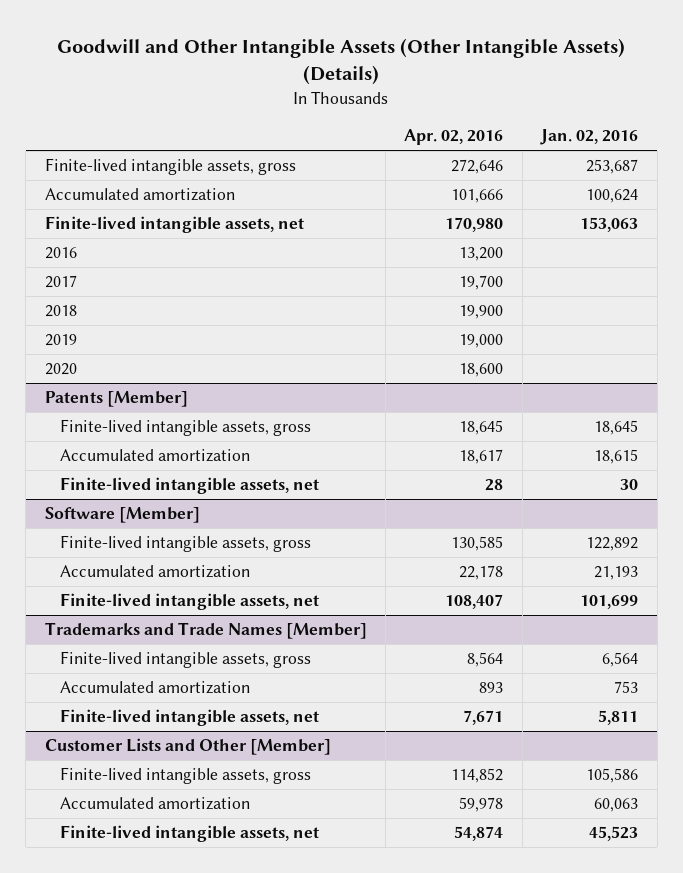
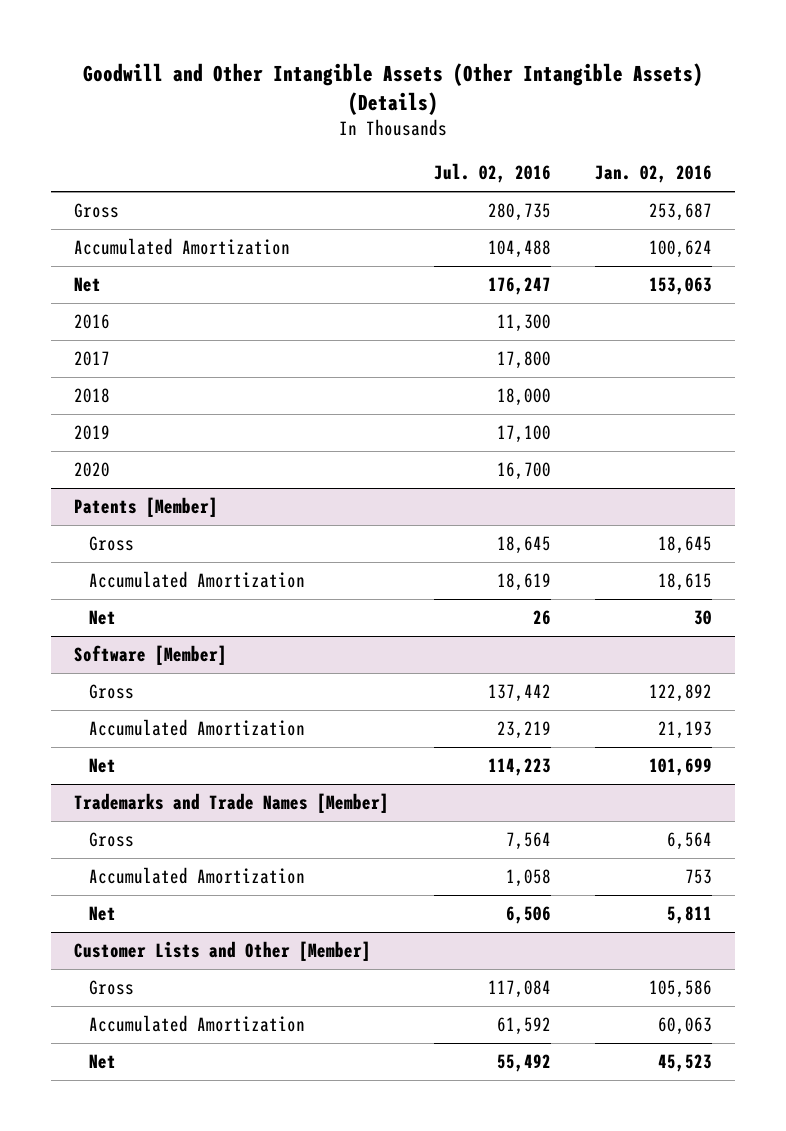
- | Apr. 02, 2016 | Jan. 02, 2016
+ | Jul. 02, 2016 | Jan. 02, 2016
- Finite-lived intangible assets, gross | 272,646 | 253,687
- Accumulated amortization | 101,666 | 100,624
- Finite-lived intangible assets, net | 170,980 | 153,063
+ Gross | 280,735 | 253,687
+ Accumulated Amortization | 104,488 | 100,624
+ Net | 176,247 | 153,063
@ Patents [Member]
- Finite-lived intangible assets, gross | 18,645 | 18,645
- Accumulated amortization | 18,617 | 18,615
- Finite-lived intangible assets, net | 28 | 30
+ Gross | 18,645 | 18,645
+ Accumulated Amortization | 18,619 | 18,615
+ Net | 26 | 30
@ Software [Member]
- Finite-lived intangible assets, gross | 130,585 | 122,892
- Accumulated amortization | 22,178 | 21,193
- Finite-lived intangible assets, net | 108,407 | 101,699
+ Gross | 137,442 | 122,892
+ Accumulated Amortization | 23,219 | 21,193
+ Net | 114,223 | 101,699
@ Trademarks and Trade Names [Member]
- Finite-lived intangible assets, gross | 8,564 | 6,564
- Accumulated amortization | 893 | 753
- Finite-lived intangible assets, net | 7,671 | 5,811
+ Gross | 7,564 | 6,564
+ Accumulated Amortization | 1,058 | 753
+ Net | 6,506 | 5,811
@ Customer Lists and Other [Member]
- Finite-lived intangible assets, gross | 114,852 | 105,586
- Accumulated amortization | 59,978 | 60,063
- Finite-lived intangible assets, net | 54,874 | 45,523
+ Gross | 117,084 | 105,586
+ Accumulated Amortization | 61,592 | 60,063
+ Net | 55,492 | 45,523

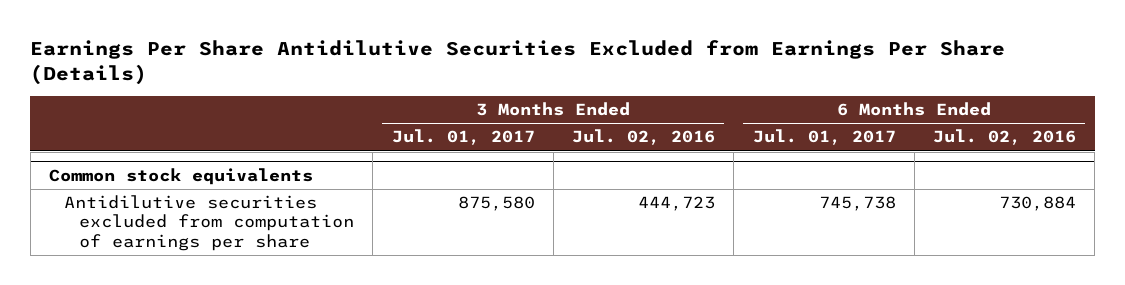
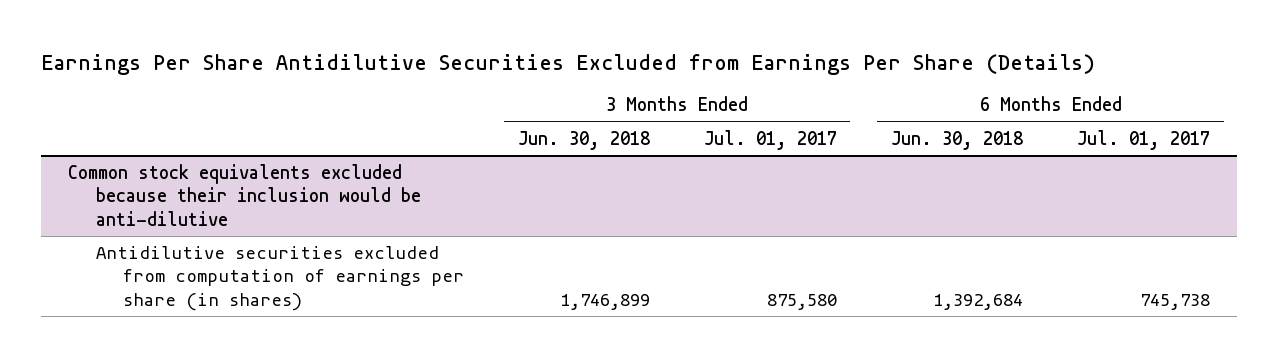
- | 3 Months Ended Jul. 01, 2017 | 3 Months Ended Jul. 02, 2016 | 6 Months Ended Jul. 01, 2017 | 6 Months Ended Jul. 02, 2016
+ | 3 Months Ended Jun. 30, 2018 | 3 Months Ended Jul. 01, 2017 | 6 Months Ended Jun. 30, 2018 | 6 Months Ended Jul. 01, 2017
- Common stock equivalents
- Antidilutive securities excluded from computation of earnings per share | 875,580 | 444,723 | 745,738 | 730,884
+ Common stock equivalents excluded because their inclusion would be anti-dilutive
+ Antidilutive securities excluded from computation of earnings per share (in shares) | 1,746,899 | 875,580 | 1,392,684 | 745,738

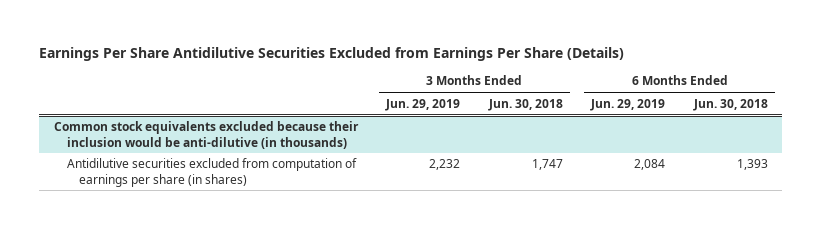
- | 3 Months Ended Jun. 30, 2018 | 3 Months Ended Jul. 01, 2017 | 6 Months Ended Jun. 30, 2018 | 6 Months Ended Jul. 01, 2017
+ | 3 Months Ended Jun. 29, 2019 | 3 Months Ended Jun. 30, 2018 | 6 Months Ended Jun. 29, 2019 | 6 Months Ended Jun. 30, 2018
- Common stock equivalents excluded because their inclusion would be anti-dilutive
- Antidilutive securities excluded from computation of earnings per share (in shares) | 1,746,899 | 875,580 | 1,392,684 | 745,738
+ Common stock equivalents excluded because their inclusion would be anti-dilutive (in thousands)
+ Antidilutive securities excluded from computation of earnings per share (in shares) | 2,232 | 1,747 | 2,084 | 1,393

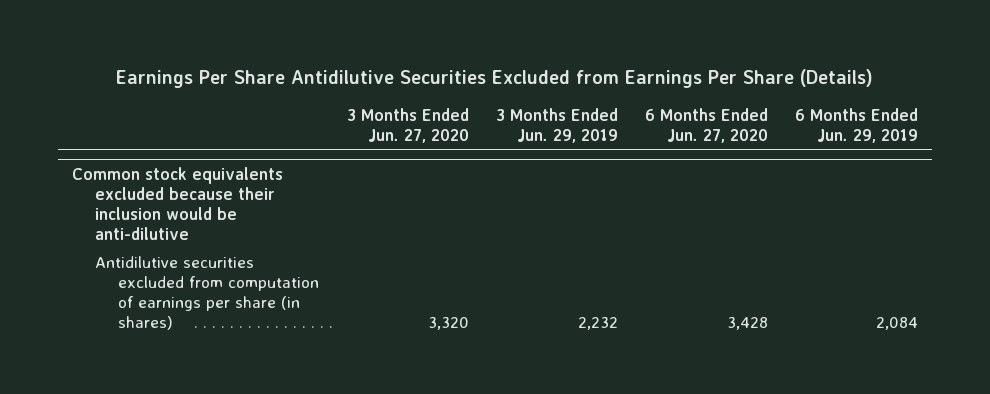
- | 3 Months Ended Jun. 29, 2019 | 3 Months Ended Jun. 30, 2018 | 6 Months Ended Jun. 29, 2019 | 6 Months Ended Jun. 30, 2018
+ | 3 Months Ended Jun. 27, 2020 | 3 Months Ended Jun. 29, 2019 | 6 Months Ended Jun. 27, 2020 | 6 Months Ended Jun. 29, 2019
- Common stock equivalents excluded because their inclusion would be anti-dilutive (in thousands)
+ Common stock equivalents excluded because their inclusion would be anti-dilutive

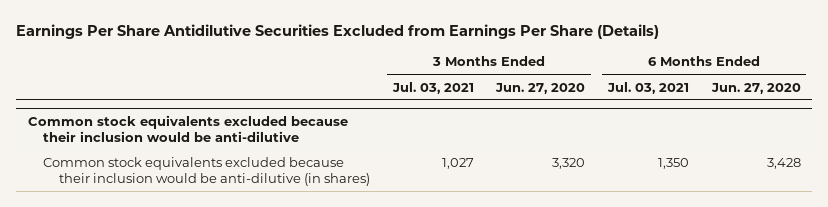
- | 3 Months Ended Jun. 27, 2020 | 3 Months Ended Jun. 29, 2019 | 6 Months Ended Jun. 27, 2020 | 6 Months Ended Jun. 29, 2019
+ | 3 Months Ended Jul. 03, 2021 | 3 Months Ended Jun. 27, 2020 | 6 Months Ended Jul. 03, 2021 | 6 Months Ended Jun. 27, 2020
@ Common stock equivalents excluded because their inclusion would be anti-dilutive
- Antidilutive securities excluded from computation of earnings per share (in shares) | 3,320 | 2,232 | 3,428 | 2,084
+ Common stock equivalents excluded because their inclusion would be anti-dilutive (in shares) | 1,027 | 3,320 | 1,350 | 3,428

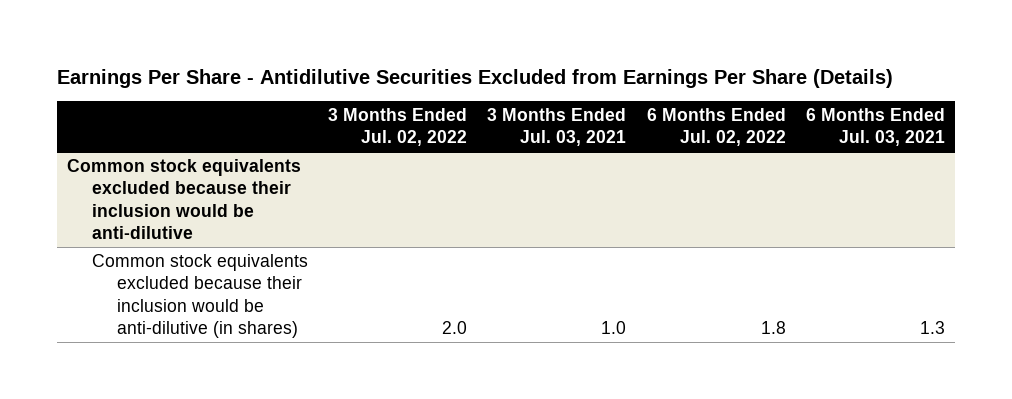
- Earnings Per Share Antidilutive Securities Excluded from Earnings Per Share (Details)
+ Earnings Per Share - Antidilutive Securities Excluded from Earnings Per Share (Details)
- | 3 Months Ended Jul. 03, 2021 | 3 Months Ended Jun. 27, 2020 | 6 Months Ended Jul. 03, 2021 | 6 Months Ended Jun. 27, 2020
+ | 3 Months Ended Jul. 02, 2022 | 3 Months Ended Jul. 03, 2021 | 6 Months Ended Jul. 02, 2022 | 6 Months Ended Jul. 03, 2021
@ Common stock equivalents excluded because their inclusion would be anti-dilutive
- Common stock equivalents excluded because their inclusion would be anti-dilutive (in shares) | 1,027 | 3,320 | 1,350 | 3,428
+ Common stock equivalents excluded because their inclusion would be anti-dilutive (in shares) | 2.0 | 1.0 | 1.8 | 1.3

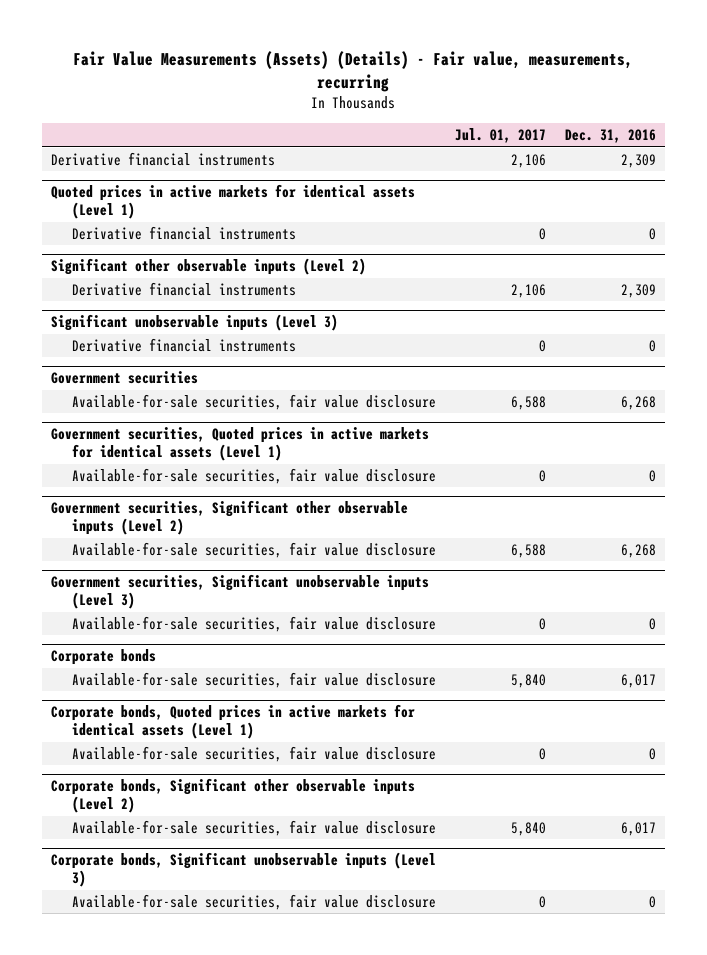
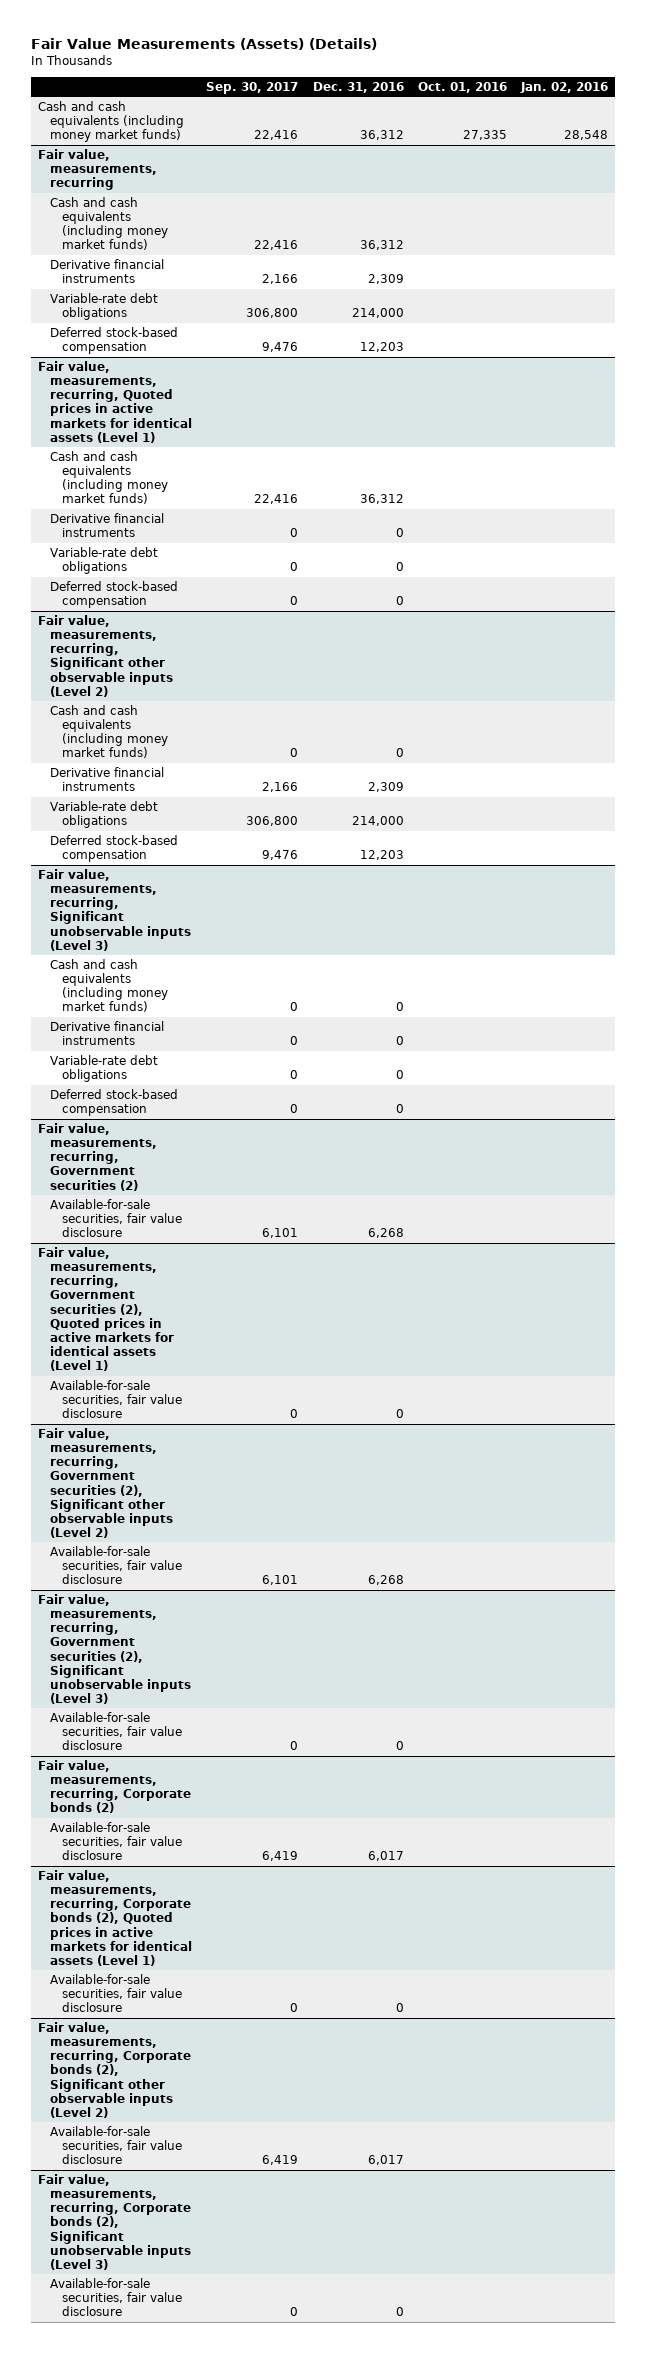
- Fair Value Measurements (Assets) (Details) - Fair value, measurements, recurring
+ Fair Value Measurements (Assets) (Details)
- | Jul. 01, 2017 | Dec. 31, 2016
+ | Sep. 30, 2017 | Dec. 31, 2016 | Oct. 01, 2016 | Jan. 02, 2016
+ Cash and cash equivalents (including money market funds) | 22,416 | 36,312 | 27,335 | 28,548
+ Fair value, measurements, recurring
+ Cash and cash equivalents (including money market funds) | 22,416 | 36,312 | |
- Quoted prices in active markets for identical assets (Level 1)
+ Variable-rate debt obligations | 306,800 | 214,000 | |
+ Deferred stock-based compensation | 9,476 | 12,203 | |
+ Fair value, measurements, recurring, Quoted prices in active markets for identical assets (Level 1)
+ Cash and cash equivalents (including money market funds) | 22,416 | 36,312 | |
- Significant other observable inputs (Level 2)
+ Variable-rate debt obligations | 0 | 0 | |
+ Deferred stock-based compensation | 0 | 0 | |
+ Fair value, measurements, recurring, Significant other observable inputs (Level 2)
+ Cash and cash equivalents (including money market funds) | 0 | 0 | |
- Significant unobservable inputs (Level 3)
+ Variable-rate debt obligations | 306,800 | 214,000 | |
+ Deferred stock-based compensation | 9,476 | 12,203 | |
+ Fair value, measurements, recurring, Significant unobservable inputs (Level 3)
+ Cash and cash equivalents (including money market funds) | 0 | 0 | |
- Government securities
+ Variable-rate debt obligations | 0 | 0 | |
+ Deferred stock-based compensation | 0 | 0 | |
+ Fair value, measurements, recurring, Government securities (2)
- Government securities, Quoted prices in active markets for identical assets (Level 1)
+ Fair value, measurements, recurring, Government securities (2), Quoted prices in active markets for identical assets (Level 1)
- Government securities, Significant other observable inputs (Level 2)
+ Fair value, measurements, recurring, Government securities (2), Significant other observable inputs (Level 2)
- Government securities, Significant unobservable inputs (Level 3)
+ Fair value, measurements, recurring, Government securities (2), Significant unobservable inputs (Level 3)
- Corporate bonds
+ Fair value, measurements, recurring, Corporate bonds (2)
- Corporate bonds, Quoted prices in active markets for identical assets (Level 1)
+ Fair value, measurements, recurring, Corporate bonds (2), Quoted prices in active markets for identical assets (Level 1)
- Corporate bonds, Significant other observable inputs (Level 2)
+ Fair value, measurements, recurring, Corporate bonds (2), Significant other observable inputs (Level 2)
- Corporate bonds, Significant unobservable inputs (Level 3)
+ Fair value, measurements, recurring, Corporate bonds (2), Significant unobservable inputs (Level 3)

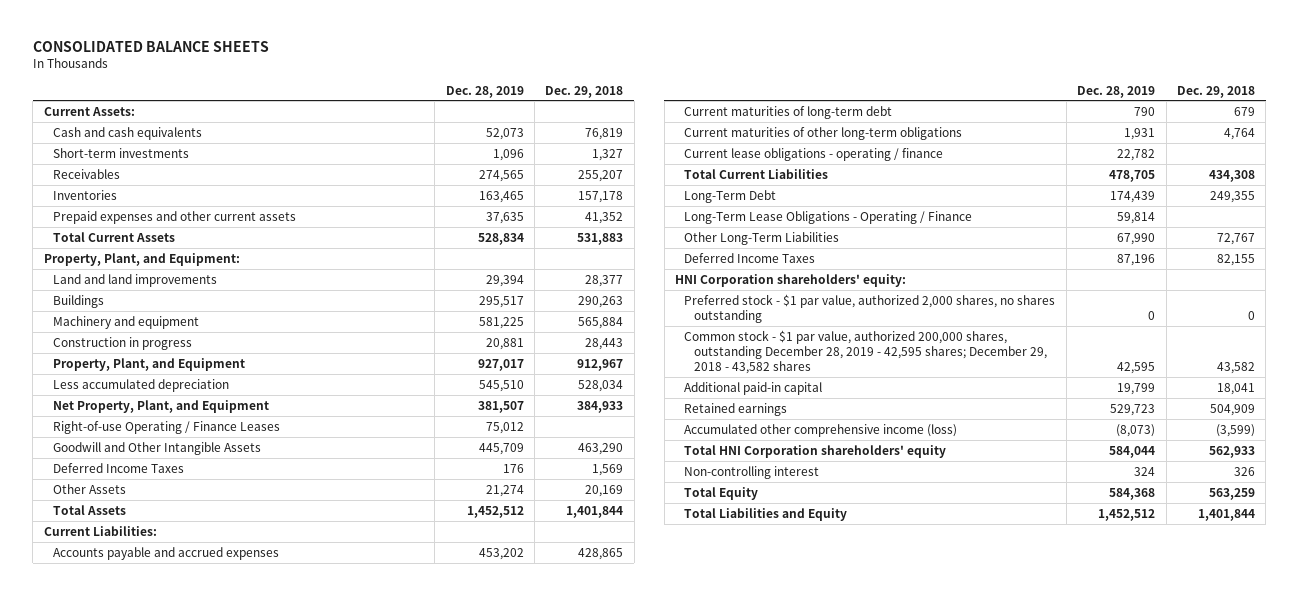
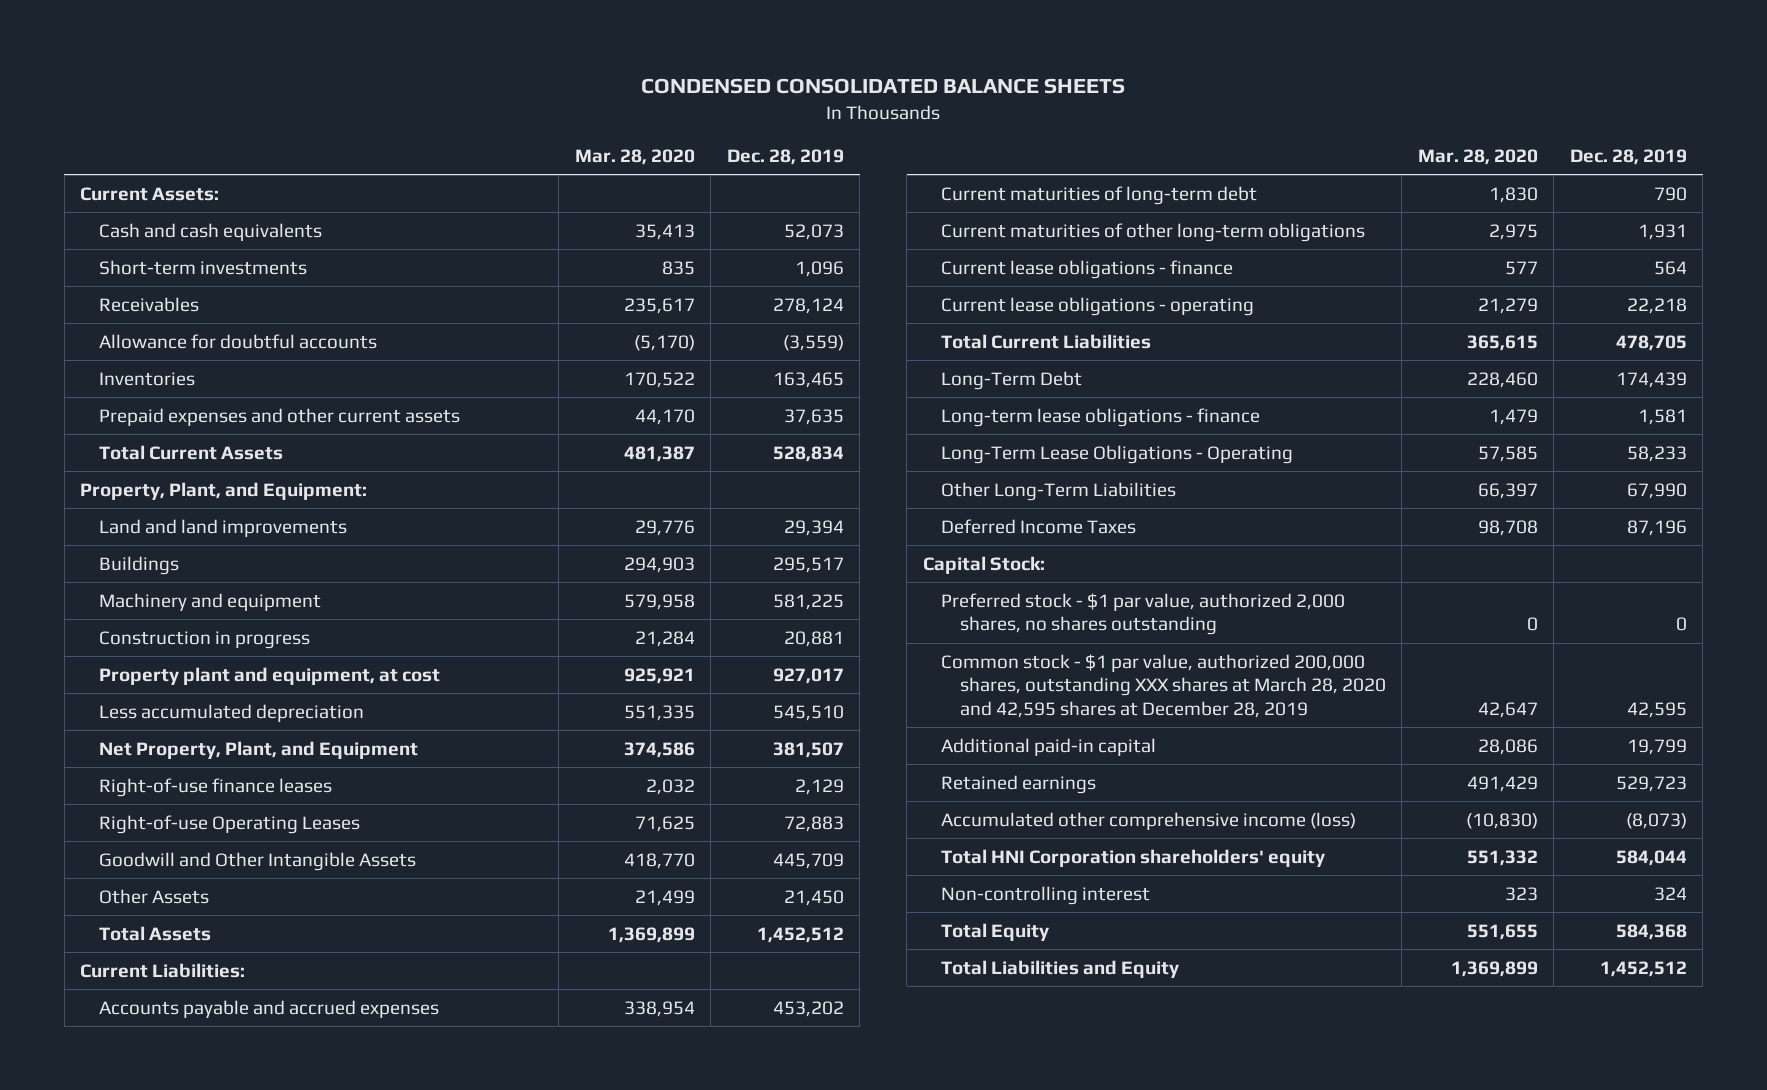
- CONSOLIDATED BALANCE SHEETS
+ CONDENSED CONSOLIDATED BALANCE SHEETS
- | Dec. 28, 2019 | Dec. 29, 2018
+ | Mar. 28, 2020 | Dec. 28, 2019
- Receivables | 274,565 | 255,207
+ Receivables | 235,617 | 278,124
+ Allowance for doubtful accounts | (5,170) | (3,559)
- Property, Plant, and Equipment | 927,017 | 912,967
+ Property plant and equipment, at cost | 925,921 | 927,017
- Right-of-use Operating / Finance Leases | 75,012 |
+ Right-of-use finance leases | 2,032 | 2,129
+ Right-of-use Operating Leases | 71,625 | 72,883
- Deferred Income Taxes | 176 | 1,569
- Other Assets | 21,274 | 20,169
+ Other Assets | 21,499 | 21,450
- Current lease obligations - operating / finance | 22,782 |
+ Current lease obligations - finance | 577 | 564
+ Current lease obligations - operating | 21,279 | 22,218
- Long-Term Lease Obligations - Operating / Finance | 59,814 |
+ Long-term lease obligations - finance | 1,479 | 1,581
+ Long-Term Lease Obligations - Operating | 57,585 | 58,233
- HNI Corporation shareholders' equity:
+ Capital Stock:
- Common stock - $1 par value, authorized 200,000 shares, outstanding December 28, 2019 - 42,595 shares; December 29, 2018 - 43,582 shares | 42,595 | 43,582
+ Common stock - $1 par value, authorized 200,000 shares, outstanding XXX shares at March 28, 2020 and 42,595 shares at December 28, 2019 | 42,647 | 42,595

